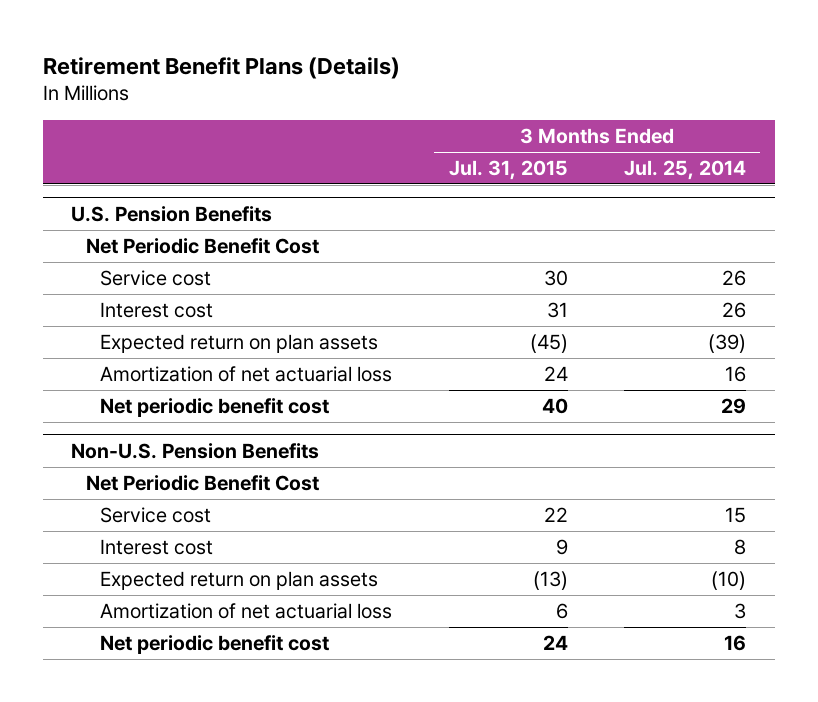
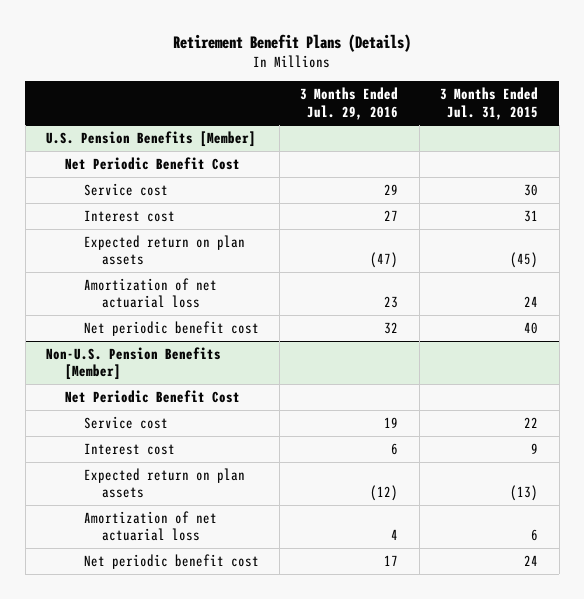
- | 3 Months Ended Jul. 31, 2015 | 3 Months Ended Jul. 25, 2014
+ | 3 Months Ended Jul. 29, 2016 | 3 Months Ended Jul. 31, 2015
- U.S. Pension Benefits
+ U.S. Pension Benefits [Member]
- Non-U.S. Pension Benefits
+ Non-U.S. Pension Benefits [Member]

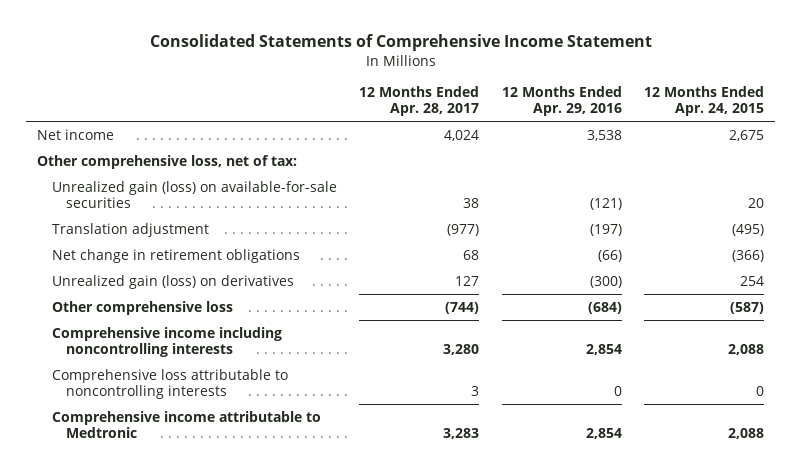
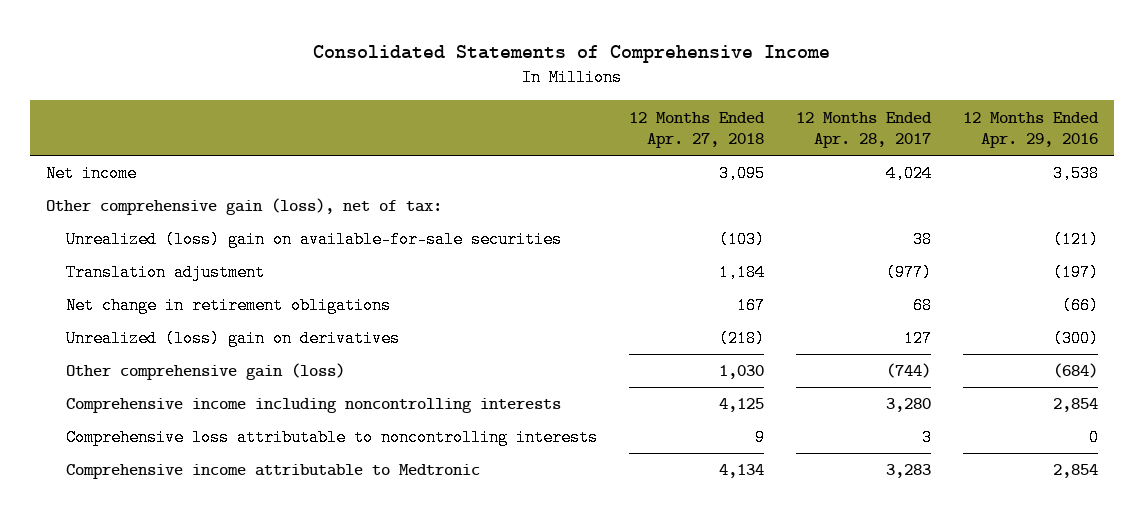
- Consolidated Statements of Comprehensive Income Statement
+ Consolidated Statements of Comprehensive Income
- | 12 Months Ended Apr. 28, 2017 | 12 Months Ended Apr. 29, 2016 | 12 Months Ended Apr. 24, 2015
+ | 12 Months Ended Apr. 27, 2018 | 12 Months Ended Apr. 28, 2017 | 12 Months Ended Apr. 29, 2016
- Other comprehensive loss, net of tax:
- Unrealized gain (loss) on available-for-sale securities | 38 | (121) | 20
+ Other comprehensive gain (loss), net of tax:
+ Unrealized (loss) gain on available-for-sale securities | (103) | 38 | (121)
- Unrealized gain (loss) on derivatives | 127 | (300) | 254
- Other comprehensive loss | (744) | (684) | (587)
+ Unrealized (loss) gain on derivatives | (218) | 127 | (300)
+ Other comprehensive gain (loss) | 1,030 | (744) | (684)

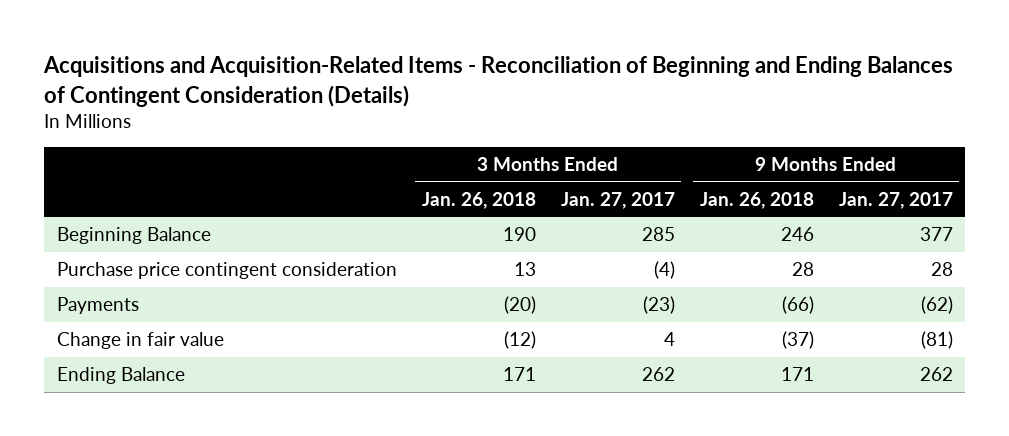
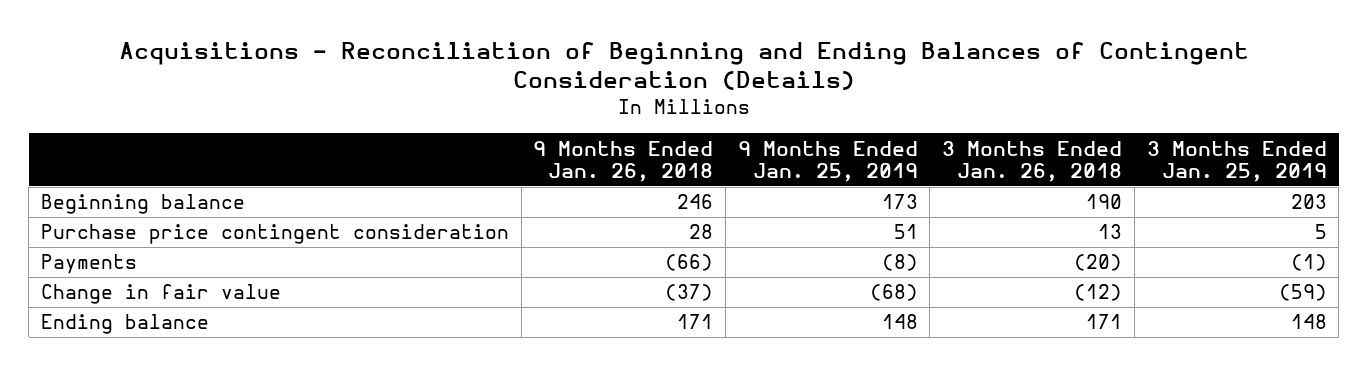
- Acquisitions and Acquisition-Related Items - Reconciliation of Beginning and Ending Balances of Contingent Consideration (Details)
+ Acquisitions - Reconciliation of Beginning and Ending Balances of Contingent Consideration (Details)
- | 3 Months Ended Jan. 26, 2018 | 3 Months Ended Jan. 27, 2017 | 9 Months Ended Jan. 26, 2018 | 9 Months Ended Jan. 27, 2017
+ | 9 Months Ended Jan. 26, 2018 | 9 Months Ended Jan. 25, 2019 | 3 Months Ended Jan. 26, 2018 | 3 Months Ended Jan. 25, 2019
- Beginning Balance | 190 | 285 | 246 | 377
+ Beginning balance | 246 | 173 | 190 | 203
- Ending Balance | 171 | 262 | 171 | 262
+ Ending balance | 171 | 148 | 171 | 148

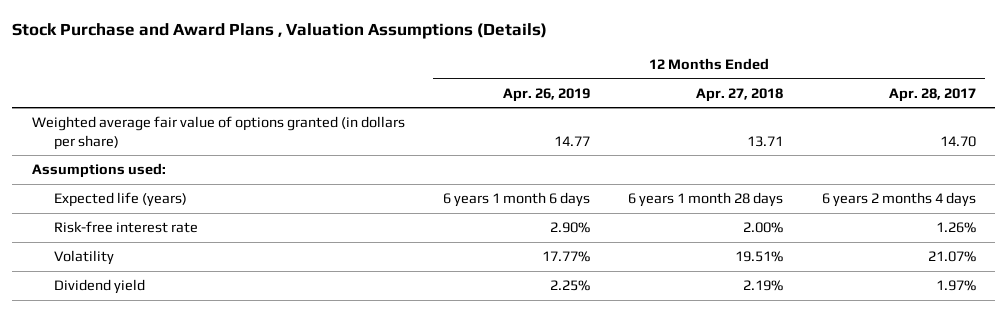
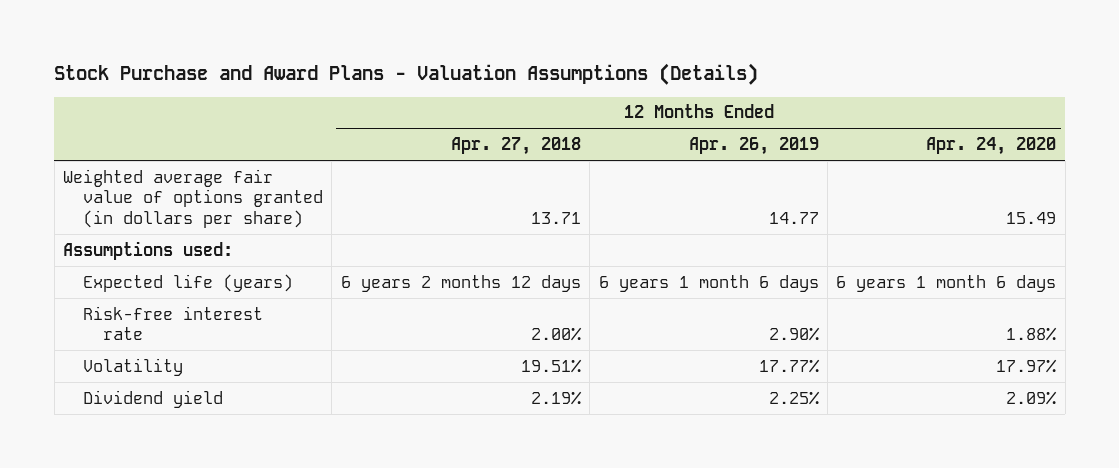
- Stock Purchase and Award Plans , Valuation Assumptions (Details)
+ Stock Purchase and Award Plans - Valuation Assumptions (Details)
- | 12 Months Ended Apr. 26, 2019 | 12 Months Ended Apr. 27, 2018 | 12 Months Ended Apr. 28, 2017
+ | 12 Months Ended Apr. 27, 2018 | 12 Months Ended Apr. 26, 2019 | 12 Months Ended Apr. 24, 2020
- Expected life (years) | 6 years 1 month 6 days | 6 years 1 month 28 days | 6 years 2 months 4 days
+ Expected life (years) | 6 years 2 months 12 days | 6 years 1 month 6 days | 6 years 1 month 6 days

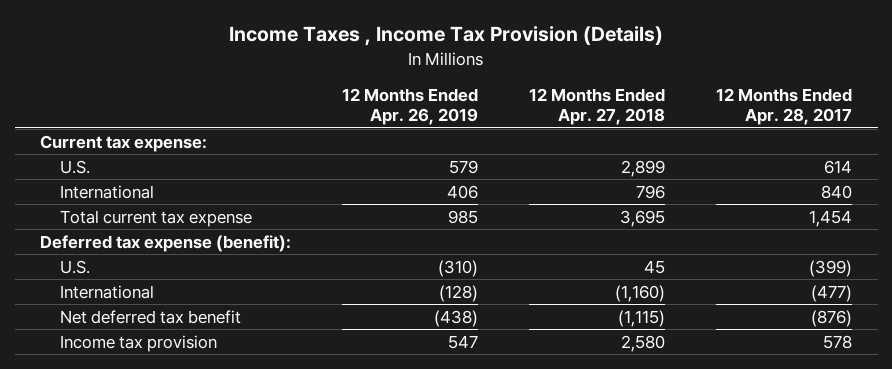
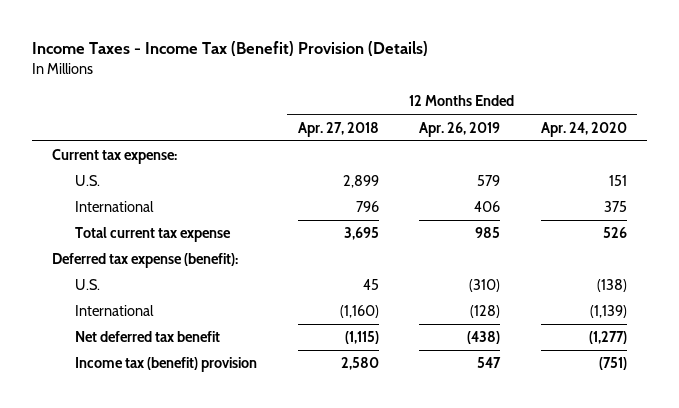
- Income Taxes , Income Tax Provision (Details)
+ Income Taxes - Income Tax (Benefit) Provision (Details)
- | 12 Months Ended Apr. 26, 2019 | 12 Months Ended Apr. 27, 2018 | 12 Months Ended Apr. 28, 2017
+ | 12 Months Ended Apr. 27, 2018 | 12 Months Ended Apr. 26, 2019 | 12 Months Ended Apr. 24, 2020
- Income tax provision | 547 | 2,580 | 578
+ Income tax (benefit) provision | 2,580 | 547 | (751)

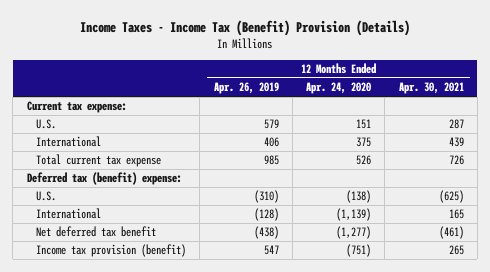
- | 12 Months Ended Apr. 27, 2018 | 12 Months Ended Apr. 26, 2019 | 12 Months Ended Apr. 24, 2020
+ | 12 Months Ended Apr. 26, 2019 | 12 Months Ended Apr. 24, 2020 | 12 Months Ended Apr. 30, 2021
- Deferred tax expense (benefit):
+ Deferred tax (benefit) expense:
- Income tax (benefit) provision | 2,580 | 547 | (751)
+ Income tax provision (benefit) | 547 | (751) | 265

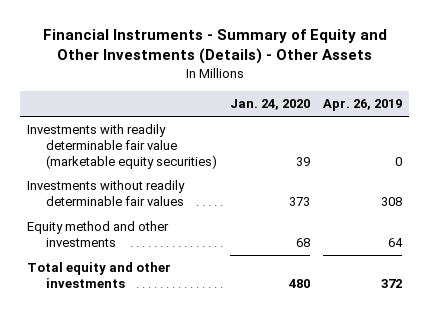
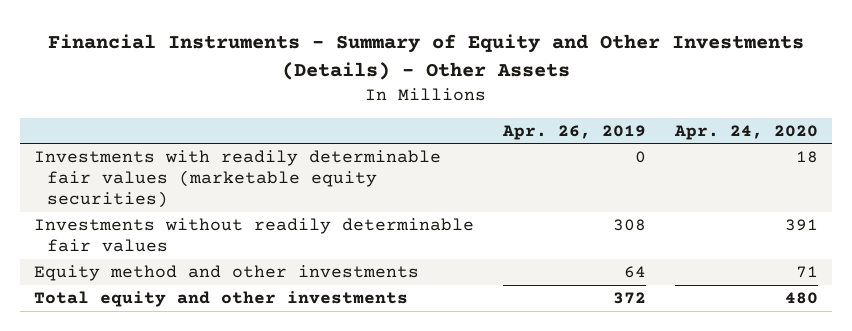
- | Jan. 24, 2020 | Apr. 26, 2019
+ | Apr. 26, 2019 | Apr. 24, 2020
- Investments with readily determinable fair value (marketable equity securities) | 39 | 0
+ Investments with readily determinable fair values (marketable equity securities) | 0 | 18

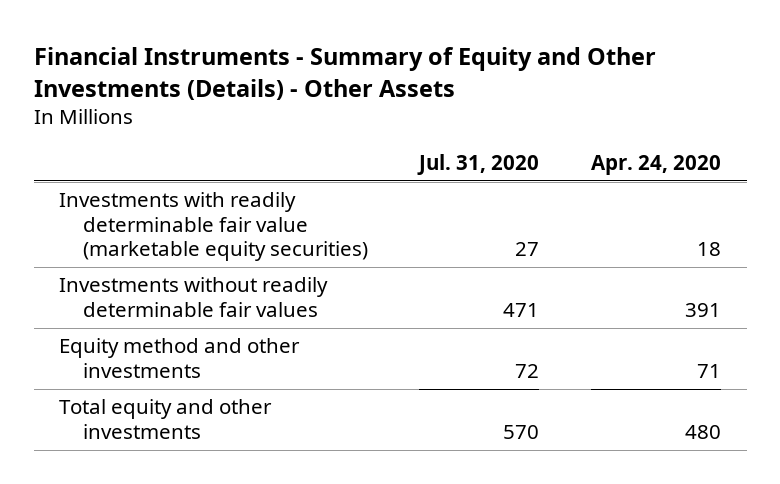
- | Apr. 26, 2019 | Apr. 24, 2020
+ | Jul. 31, 2020 | Apr. 24, 2020
- Investments with readily determinable fair values (marketable equity securities) | 0 | 18
+ Investments with readily determinable fair value (marketable equity securities) | 27 | 18

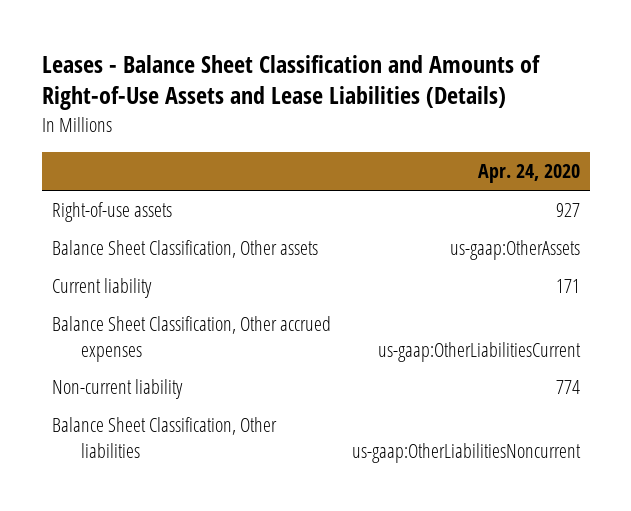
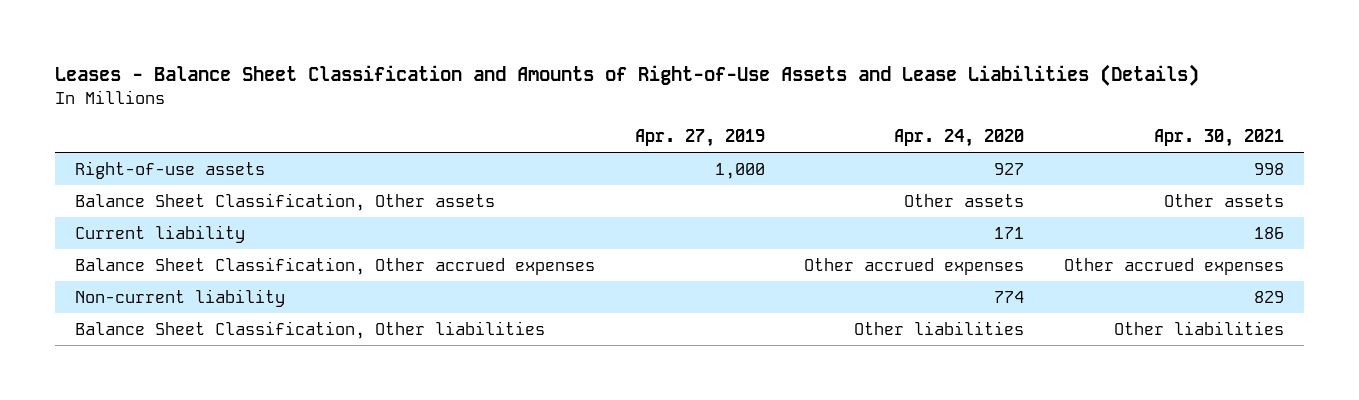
- | Apr. 24, 2020
+ | Apr. 27, 2019 | Apr. 24, 2020 | Apr. 30, 2021
- Balance Sheet Classification, Other assets | us-gaap:OtherAssets
+ Balance Sheet Classification, Other assets | | Other assets | Other assets
- Balance Sheet Classification, Other accrued expenses | us-gaap:OtherLiabilitiesCurrent
+ Balance Sheet Classification, Other accrued expenses | | Other accrued expenses | Other accrued expenses
- Balance Sheet Classification, Other liabilities | us-gaap:OtherLiabilitiesNoncurrent
+ Balance Sheet Classification, Other liabilities | | Other liabilities | Other liabilities

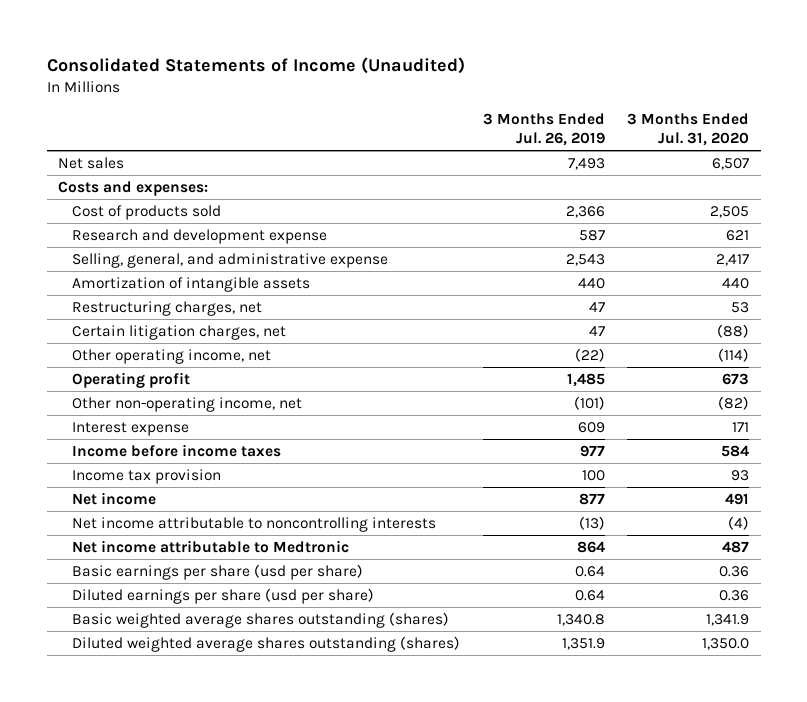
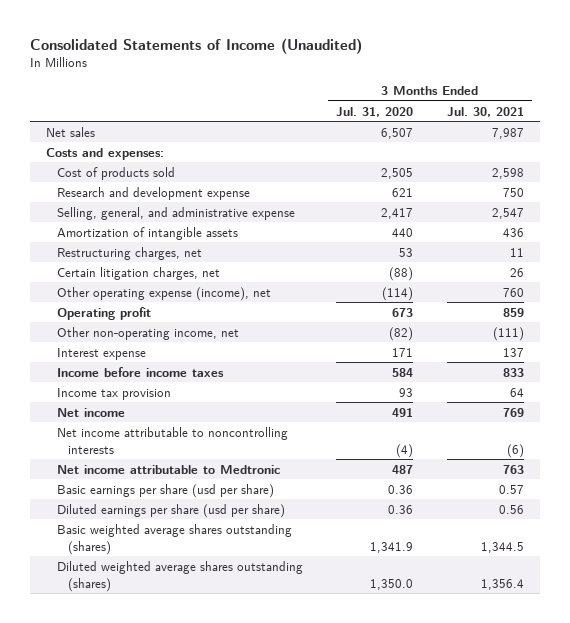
- | 3 Months Ended Jul. 26, 2019 | 3 Months Ended Jul. 31, 2020
+ | 3 Months Ended Jul. 31, 2020 | 3 Months Ended Jul. 30, 2021
- Other operating income, net | (22) | (114)
+ Other operating expense (income), net | (114) | 760

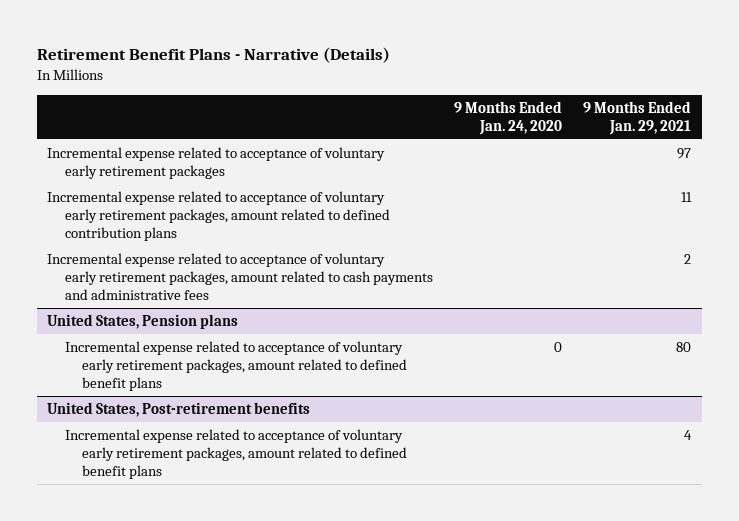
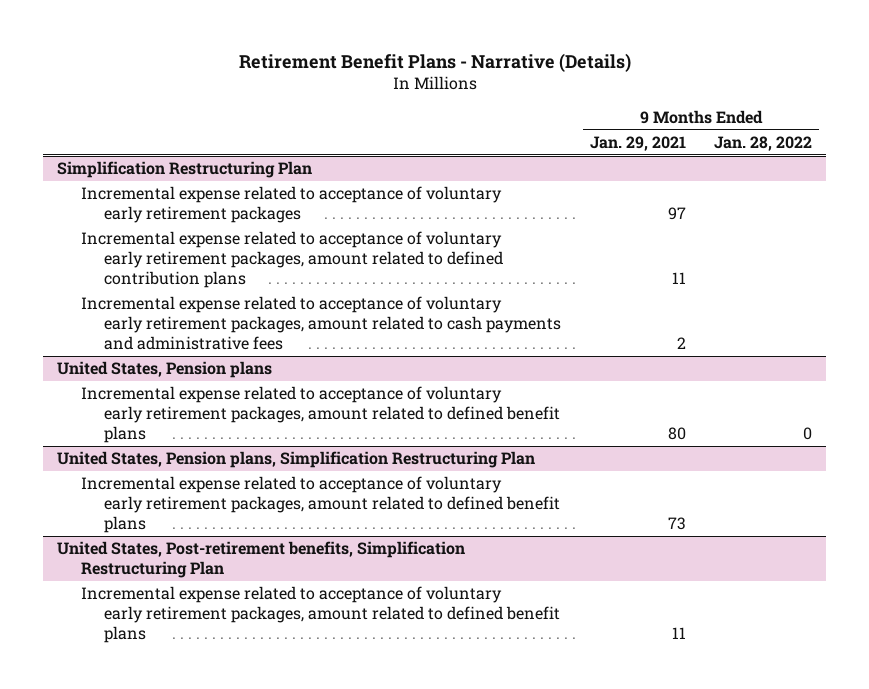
- | 9 Months Ended Jan. 24, 2020 | 9 Months Ended Jan. 29, 2021
+ | 9 Months Ended Jan. 29, 2021 | 9 Months Ended Jan. 28, 2022
+ Simplification Restructuring Plan
- United States, Post-retirement benefits
- Incremental expense related to acceptance of voluntary early retirement packages, amount related to defined benefit plans | | 4
+ United States, Pension plans, Simplification Restructuring Plan
+ Incremental expense related to acceptance of voluntary early retirement packages, amount related to defined benefit plans | 73 |
+ United States, Post-retirement benefits, Simplification Restructuring Plan
+ Incremental expense related to acceptance of voluntary early retirement packages, amount related to defined benefit plans | 11 |

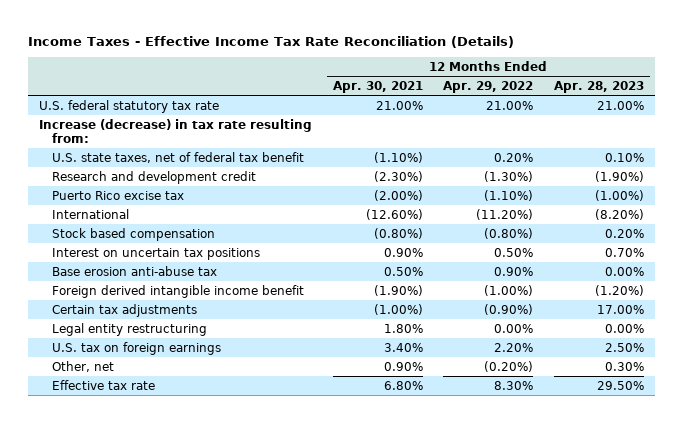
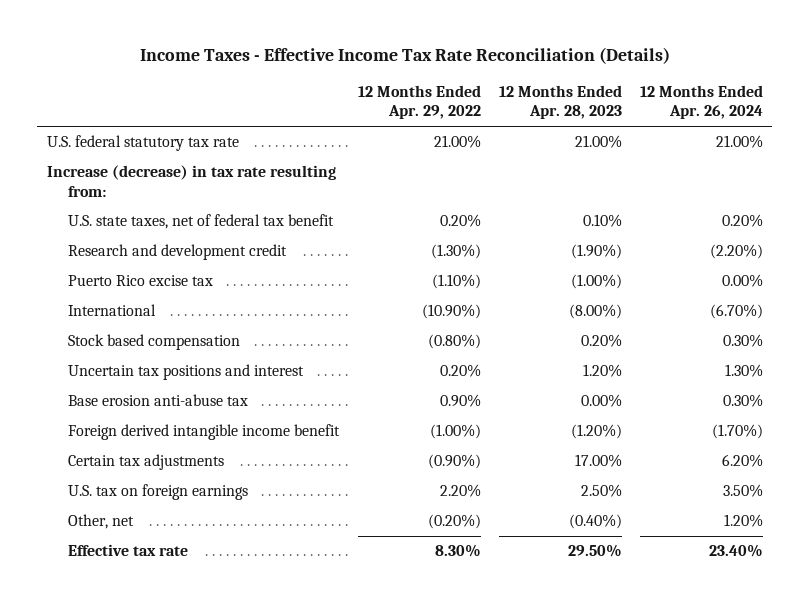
- | 12 Months Ended Apr. 30, 2021 | 12 Months Ended Apr. 29, 2022 | 12 Months Ended Apr. 28, 2023
+ | 12 Months Ended Apr. 29, 2022 | 12 Months Ended Apr. 28, 2023 | 12 Months Ended Apr. 26, 2024
- International | (12.60%) | (11.20%) | (8.20%)
+ International | (10.90%) | (8.00%) | (6.70%)
- Interest on uncertain tax positions | 0.90% | 0.50% | 0.70%
+ Uncertain tax positions and interest | 0.20% | 1.20% | 1.30%
- Legal entity restructuring | 1.80% | 0.00% | 0.00%
- Other, net | 0.90% | (0.20%) | 0.30%
+ Other, net | (0.20%) | (0.40%) | 1.20%

